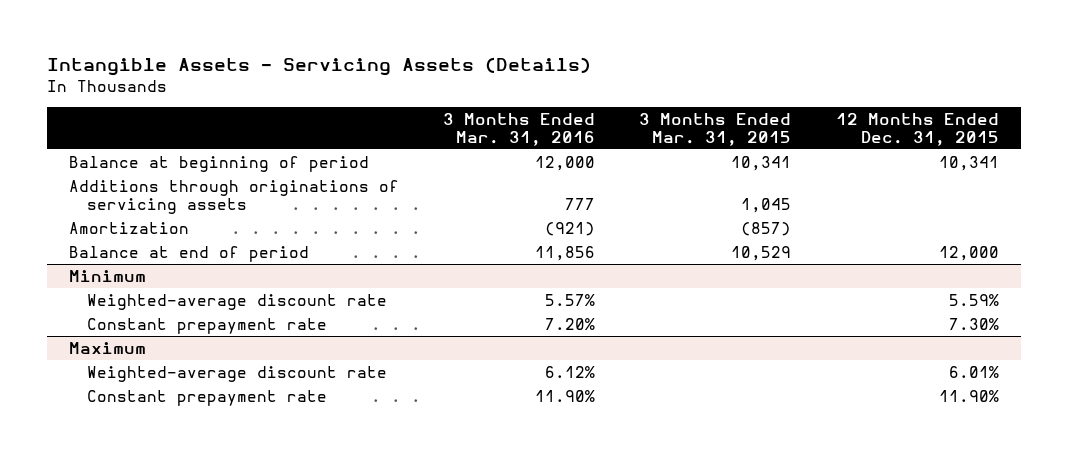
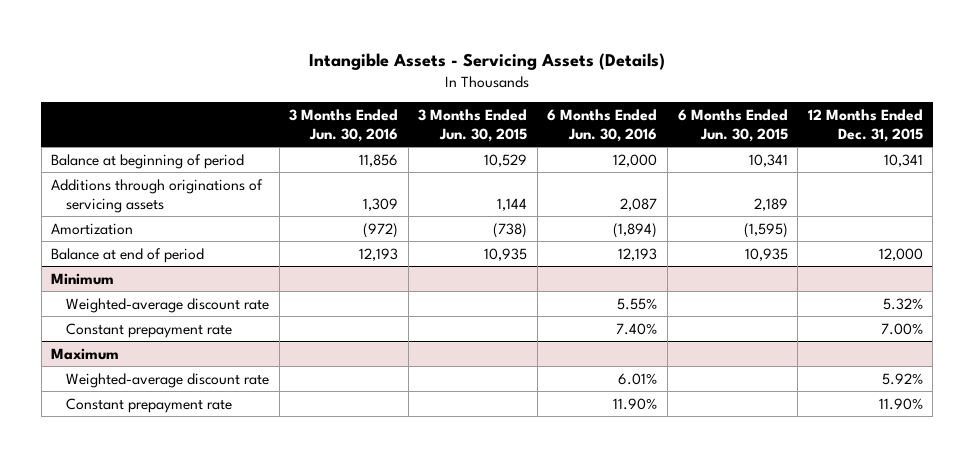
- | 3 Months Ended Mar. 31, 2016 | 3 Months Ended Mar. 31, 2015 | 12 Months Ended Dec. 31, 2015
+ | 3 Months Ended Jun. 30, 2016 | 3 Months Ended Jun. 30, 2015 | 6 Months Ended Jun. 30, 2016 | 6 Months Ended Jun. 30, 2015 | 12 Months Ended Dec. 31, 2015
@ Minimum
- Weighted-average discount rate | 5.57% | | 5.59%
- Constant prepayment rate | 7.20% | | 7.30%
+ Weighted-average discount rate | | | 5.55% | | 5.32%
+ Constant prepayment rate | | | 7.40% | | 7.00%
@ Maximum
- Weighted-average discount rate | 6.12% | | 6.01%
+ Weighted-average discount rate | | | 6.01% | | 5.92%

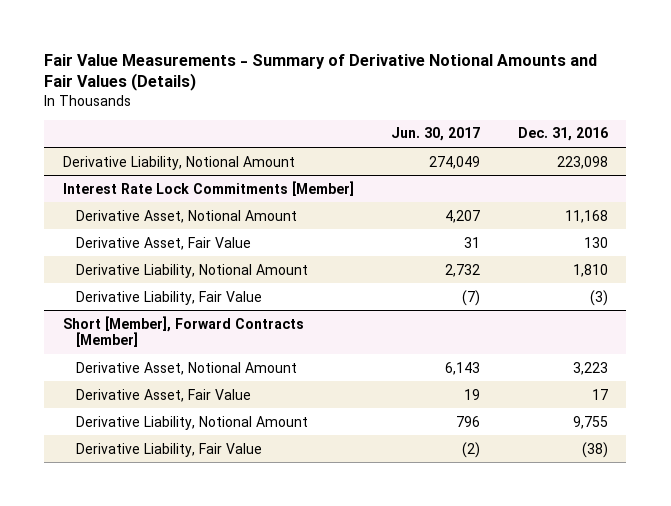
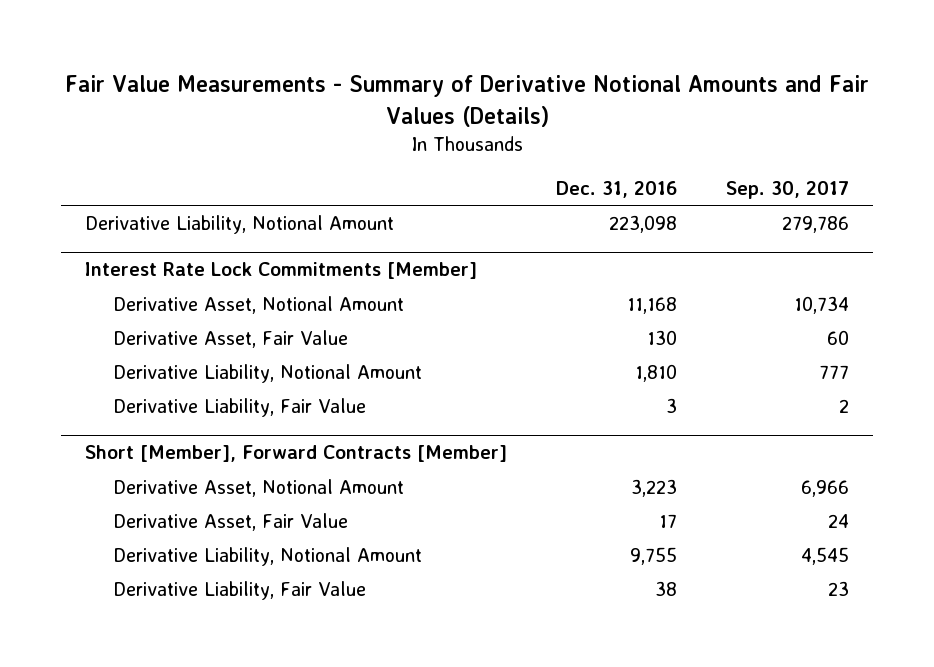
- | Jun. 30, 2017 | Dec. 31, 2016
+ | Dec. 31, 2016 | Sep. 30, 2017
@ Interest Rate Lock Commitments [Member]
- Derivative Liability, Fair Value | (7) | (3)
+ Derivative Liability, Fair Value | 3 | 2
@ Short [Member], Forward Contracts [Member]
- Derivative Liability, Fair Value | (2) | (38)
+ Derivative Liability, Fair Value | 38 | 23

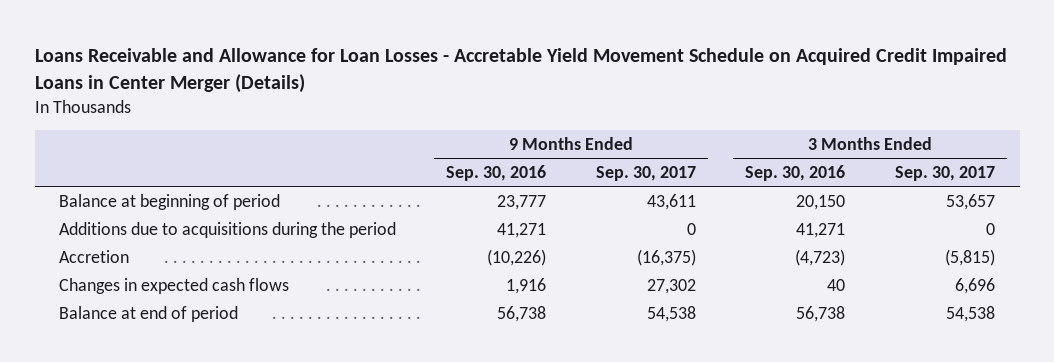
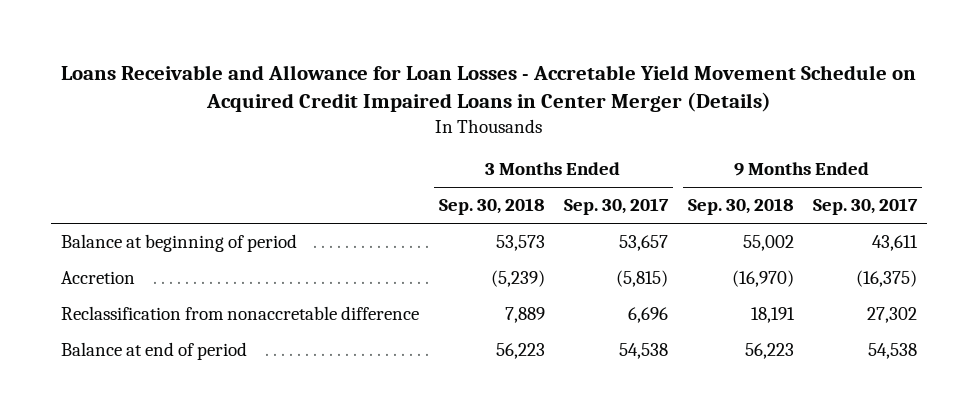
- | 9 Months Ended Sep. 30, 2016 | 9 Months Ended Sep. 30, 2017 | 3 Months Ended Sep. 30, 2016 | 3 Months Ended Sep. 30, 2017
+ | 3 Months Ended Sep. 30, 2018 | 3 Months Ended Sep. 30, 2017 | 9 Months Ended Sep. 30, 2018 | 9 Months Ended Sep. 30, 2017
- Additions due to acquisitions during the period | 41,271 | 0 | 41,271 | 0
- Changes in expected cash flows | 1,916 | 27,302 | 40 | 6,696
+ Reclassification from nonaccretable difference | 7,889 | 6,696 | 18,191 | 27,302

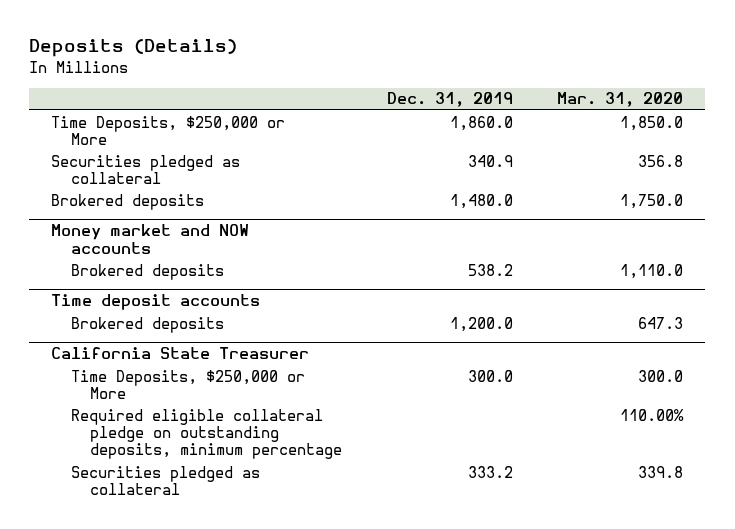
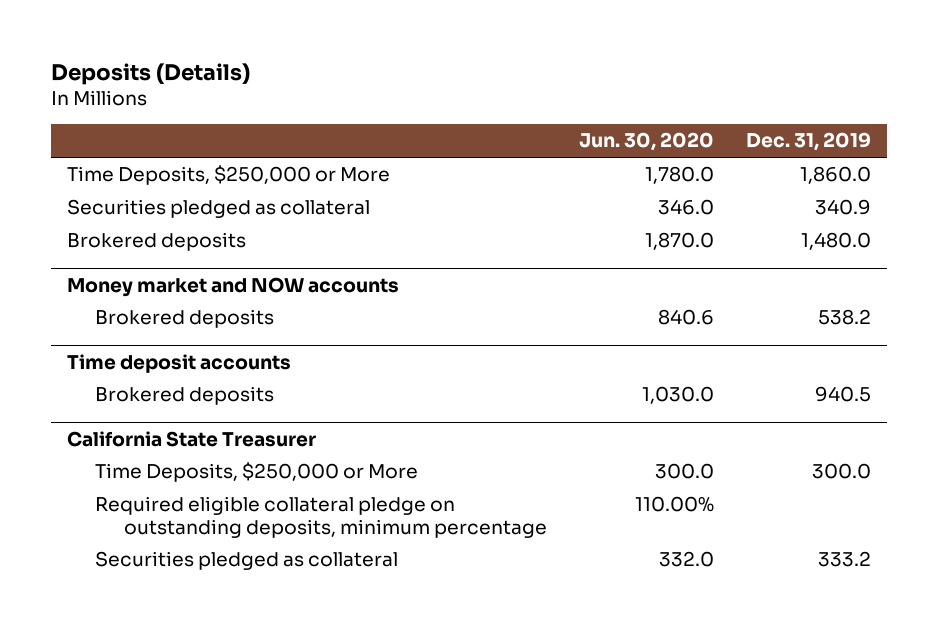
- | Dec. 31, 2019 | Mar. 31, 2020
+ | Jun. 30, 2020 | Dec. 31, 2019
@ Time deposit accounts
- Brokered deposits | 1,200.0 | 647.3
+ Brokered deposits | 1,030.0 | 940.5

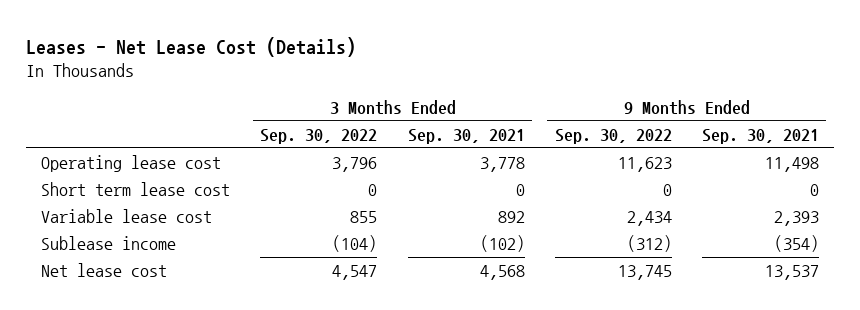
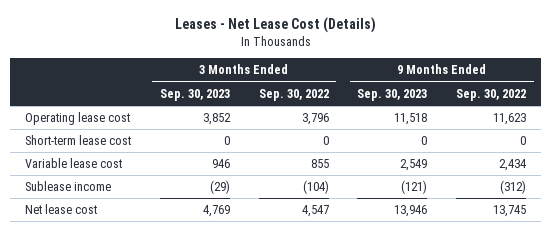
- | 3 Months Ended Sep. 30, 2022 | 3 Months Ended Sep. 30, 2021 | 9 Months Ended Sep. 30, 2022 | 9 Months Ended Sep. 30, 2021
+ | 3 Months Ended Sep. 30, 2023 | 3 Months Ended Sep. 30, 2022 | 9 Months Ended Sep. 30, 2023 | 9 Months Ended Sep. 30, 2022
- Short term lease cost | 0 | 0 | 0 | 0
+ Short-term lease cost | 0 | 0 | 0 | 0

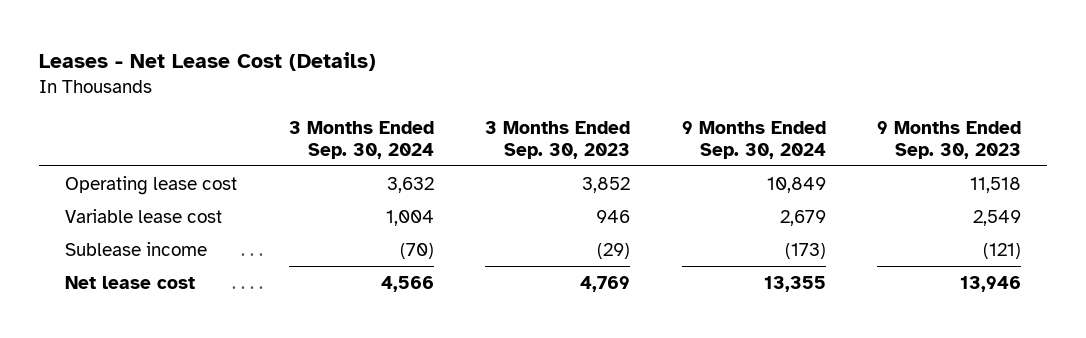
- | 3 Months Ended Sep. 30, 2023 | 3 Months Ended Sep. 30, 2022 | 9 Months Ended Sep. 30, 2023 | 9 Months Ended Sep. 30, 2022
+ | 3 Months Ended Sep. 30, 2024 | 3 Months Ended Sep. 30, 2023 | 9 Months Ended Sep. 30, 2024 | 9 Months Ended Sep. 30, 2023
- Short-term lease cost | 0 | 0 | 0 | 0

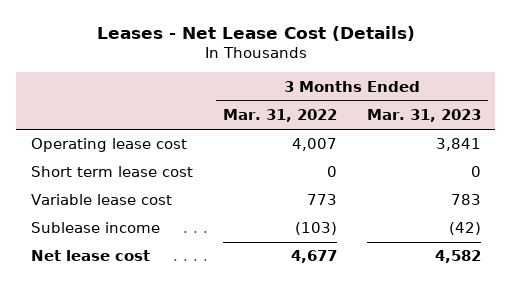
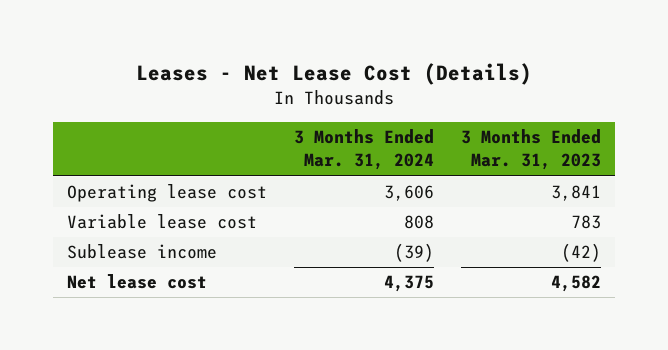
- | 3 Months Ended Mar. 31, 2022 | 3 Months Ended Mar. 31, 2023
+ | 3 Months Ended Mar. 31, 2024 | 3 Months Ended Mar. 31, 2023
- Short term lease cost | 0 | 0

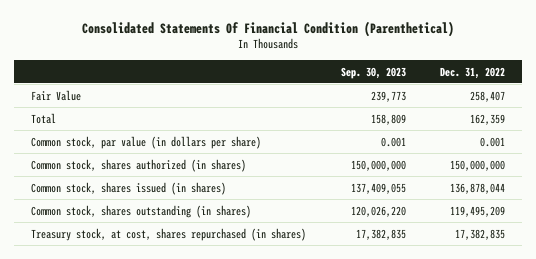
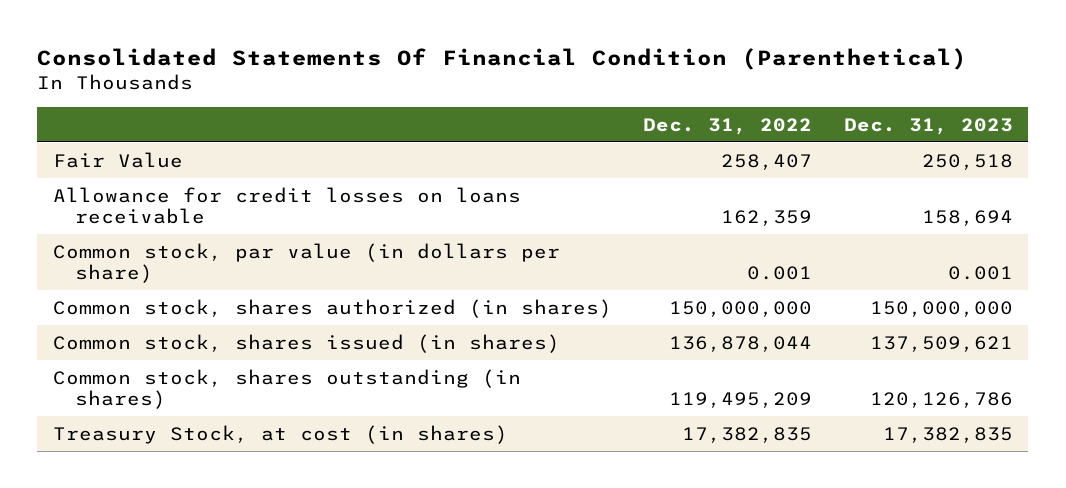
- | Sep. 30, 2023 | Dec. 31, 2022
+ | Dec. 31, 2022 | Dec. 31, 2023
- Total | 158,809 | 162,359
+ Allowance for credit losses on loans receivable | 162,359 | 158,694
- Treasury stock, at cost, shares repurchased (in shares) | 17,382,835 | 17,382,835
+ Treasury Stock, at cost (in shares) | 17,382,835 | 17,382,835

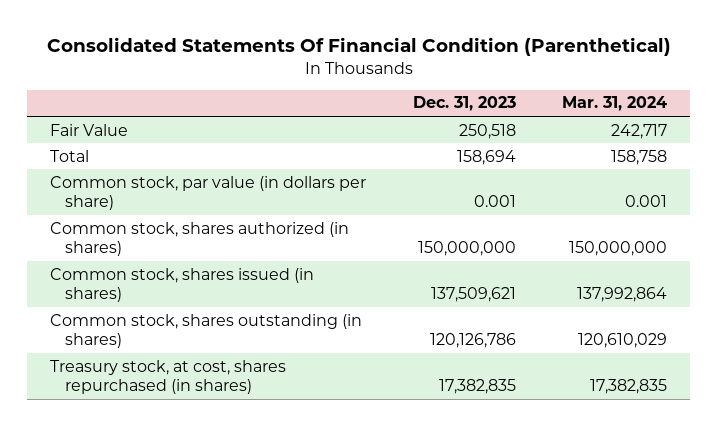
- | Dec. 31, 2022 | Dec. 31, 2023
+ | Dec. 31, 2023 | Mar. 31, 2024
- Allowance for credit losses on loans receivable | 162,359 | 158,694
+ Total | 158,694 | 158,758
- Treasury Stock, at cost (in shares) | 17,382,835 | 17,382,835
+ Treasury stock, at cost, shares repurchased (in shares) | 17,382,835 | 17,382,835

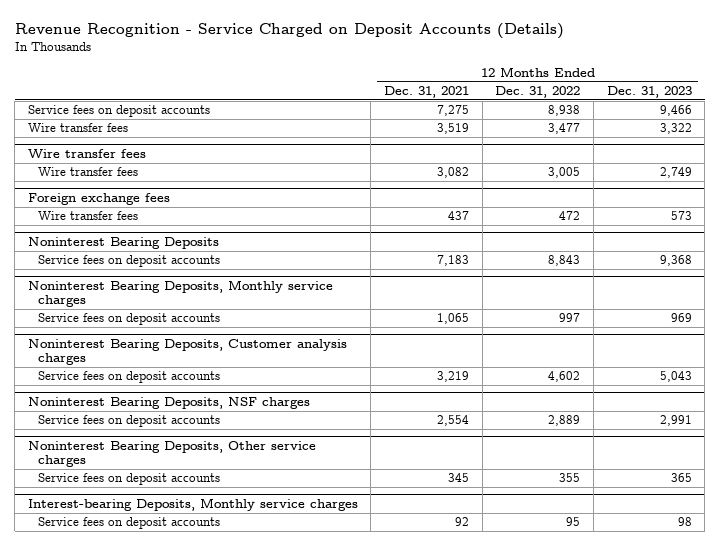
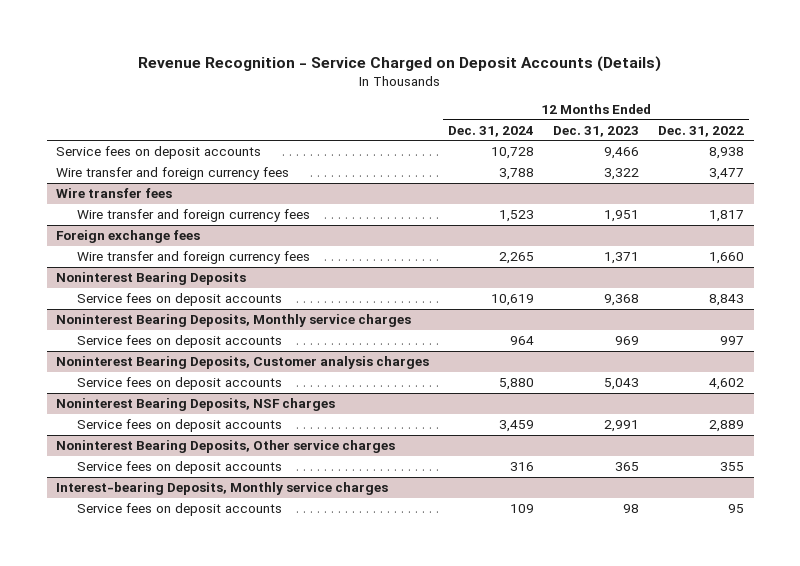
- | 12 Months Ended Dec. 31, 2021 | 12 Months Ended Dec. 31, 2022 | 12 Months Ended Dec. 31, 2023
+ | 12 Months Ended Dec. 31, 2024 | 12 Months Ended Dec. 31, 2023 | 12 Months Ended Dec. 31, 2022
- Wire transfer fees | 3,519 | 3,477 | 3,322
+ Wire transfer and foreign currency fees | 3,788 | 3,322 | 3,477
@ Wire transfer fees
- Wire transfer fees | 3,082 | 3,005 | 2,749
+ Wire transfer and foreign currency fees | 1,523 | 1,951 | 1,817
@ Foreign exchange fees
- Wire transfer fees | 437 | 472 | 573
+ Wire transfer and foreign currency fees | 2,265 | 1,371 | 1,660

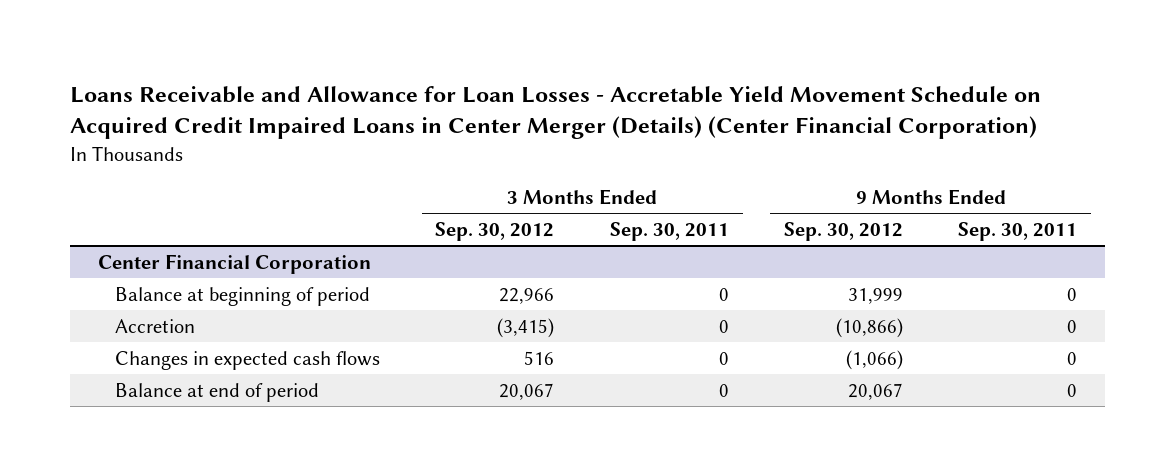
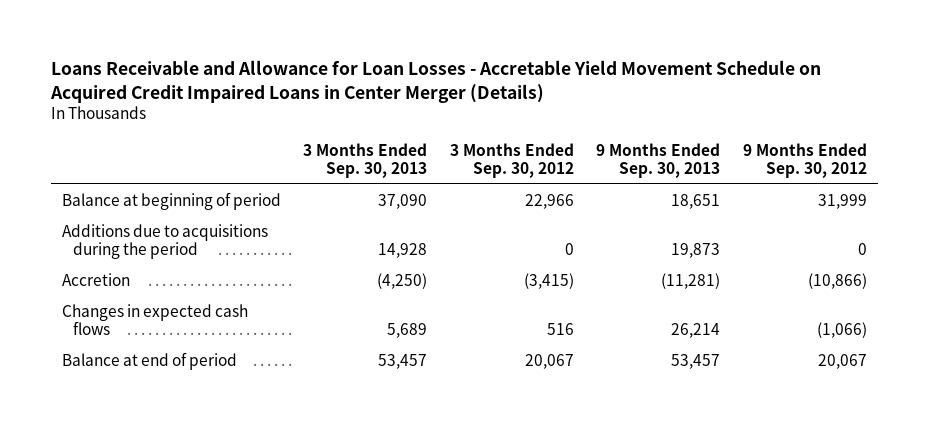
- Loans Receivable and Allowance for Loan Losses - Accretable Yield Movement Schedule on Acquired Credit Impaired Loans in Center Merger (Details) (Center Financial Corporation)
+ Loans Receivable and Allowance for Loan Losses - Accretable Yield Movement Schedule on Acquired Credit Impaired Loans in Center Merger (Details)
- | 3 Months Ended Sep. 30, 2012 | 3 Months Ended Sep. 30, 2011 | 9 Months Ended Sep. 30, 2012 | 9 Months Ended Sep. 30, 2011
+ | 3 Months Ended Sep. 30, 2013 | 3 Months Ended Sep. 30, 2012 | 9 Months Ended Sep. 30, 2013 | 9 Months Ended Sep. 30, 2012
- Center Financial Corporation
+ Additions due to acquisitions during the period | 14,928 | 0 | 19,873 | 0

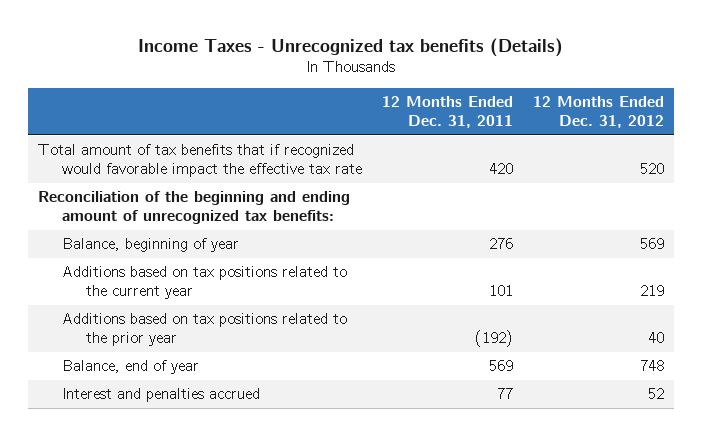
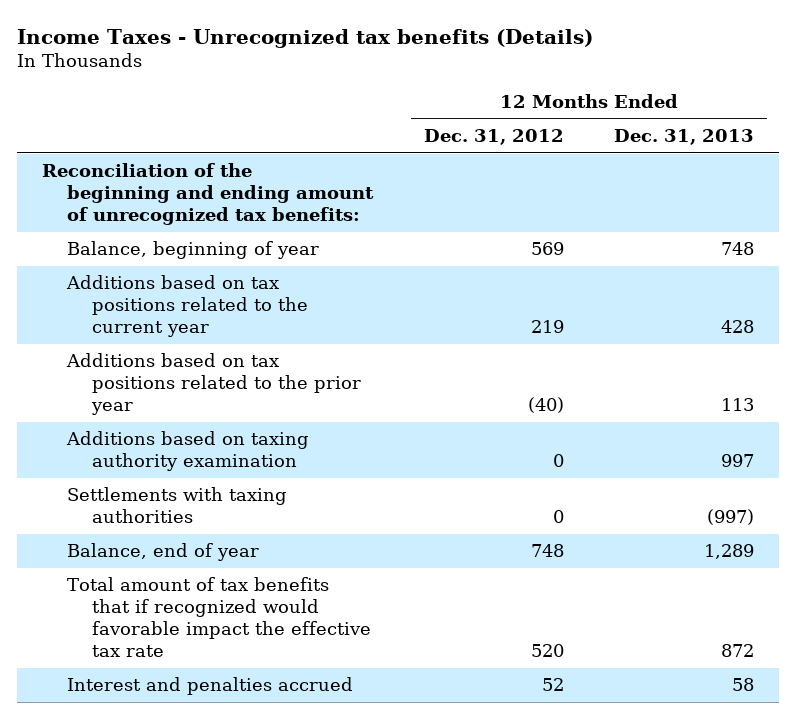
- | 12 Months Ended Dec. 31, 2011 | 12 Months Ended Dec. 31, 2012
+ | 12 Months Ended Dec. 31, 2012 | 12 Months Ended Dec. 31, 2013
- Additions based on tax positions related to the prior year | (192) | 40
+ Additions based on tax positions related to the prior year | (40) | 113
+ Additions based on taxing authority examination | 0 | 997
+ Settlements with taxing authorities | 0 | (997)
moved down: Total amount of tax benefits that if recognized would favorable impact the effective tax rate | 520 | 872

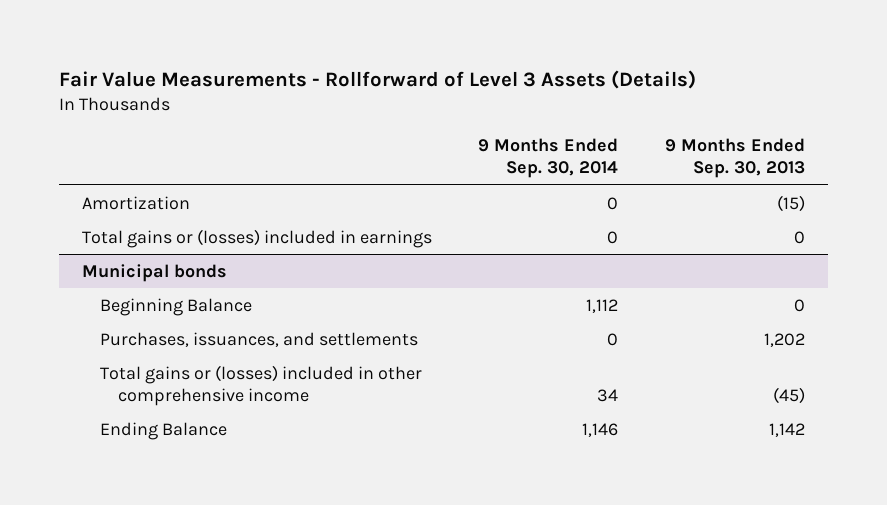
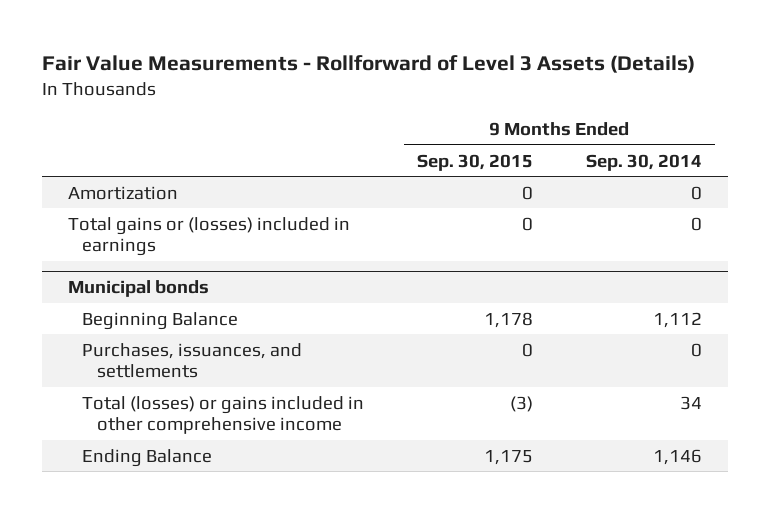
- | 9 Months Ended Sep. 30, 2014 | 9 Months Ended Sep. 30, 2013
+ | 9 Months Ended Sep. 30, 2015 | 9 Months Ended Sep. 30, 2014
@ Municipal bonds
- Total gains or (losses) included in other comprehensive income | 34 | (45)
+ Total (losses) or gains included in other comprehensive income | (3) | 34

